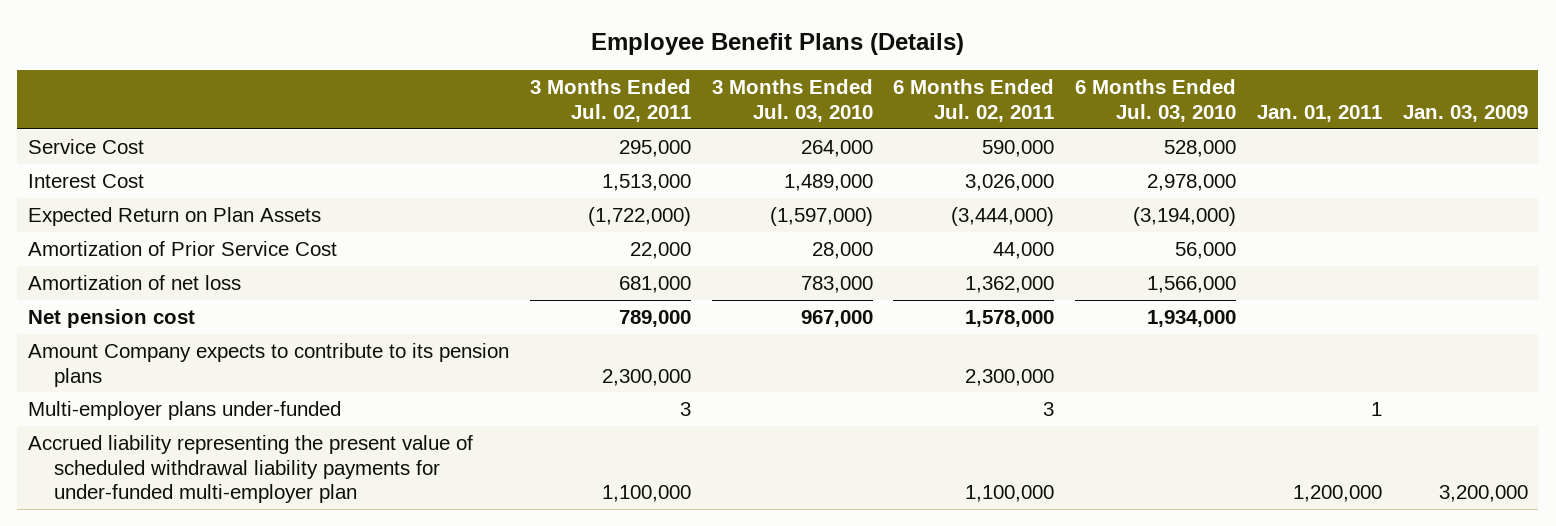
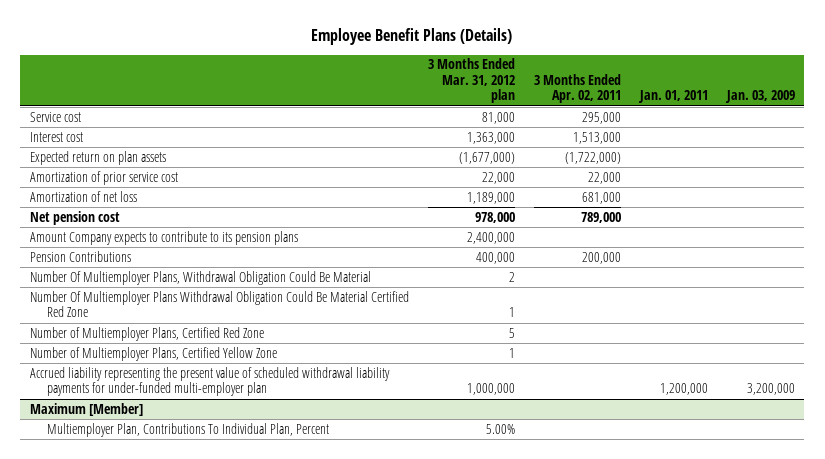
- | 3 Months Ended Jul. 02, 2011 | 3 Months Ended Jul. 03, 2010 | 6 Months Ended Jul. 02, 2011 | 6 Months Ended Jul. 03, 2010 | Jan. 01, 2011 | Jan. 03, 2009
+ | 3 Months Ended Mar. 31, 2012 plan | 3 Months Ended Apr. 02, 2011 | Jan. 01, 2011 | Jan. 03, 2009
- Service Cost | 295,000 | 264,000 | 590,000 | 528,000 | |
- Interest Cost | 1,513,000 | 1,489,000 | 3,026,000 | 2,978,000 | |
- Expected Return on Plan Assets | (1,722,000) | (1,597,000) | (3,444,000) | (3,194,000) | |
- Amortization of Prior Service Cost | 22,000 | 28,000 | 44,000 | 56,000 | |
+ Service cost | 81,000 | 295,000 | |
+ Interest cost | 1,363,000 | 1,513,000 | |
+ Expected return on plan assets | (1,677,000) | (1,722,000) | |
+ Amortization of prior service cost | 22,000 | 22,000 | |
- Multi-employer plans under-funded | 3 | | 3 | | 1 |
+ Pension Contributions | 400,000 | 200,000 | |
+ Number Of Multiemployer Plans, Withdrawal Obligation Could Be Material | 2 | | |
+ Number Of Multiemployer Plans Withdrawal Obligation Could Be Material Certified Red Zone | 1 | | |
+ Number of Multiemployer Plans, Certified Red Zone | 5 | | |
+ Number of Multiemployer Plans, Certified Yellow Zone | 1 | | |
+ Maximum [Member]
+ Multiemployer Plan, Contributions To Individual Plan, Percent | 5.00% | | |

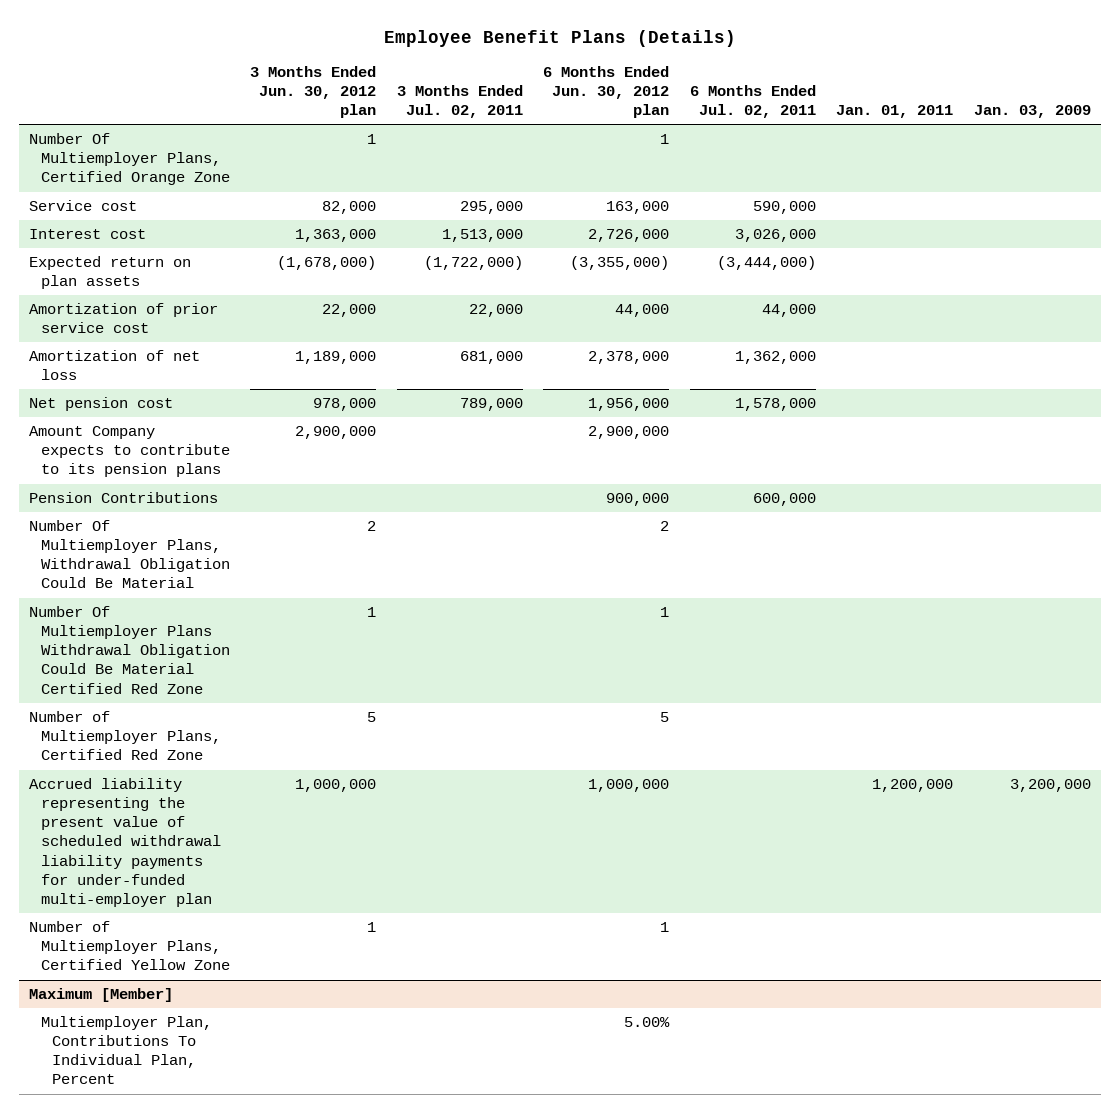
- | 3 Months Ended Mar. 31, 2012 plan | 3 Months Ended Apr. 02, 2011 | Jan. 01, 2011 | Jan. 03, 2009
+ | 3 Months Ended Jun. 30, 2012 plan | 3 Months Ended Jul. 02, 2011 | 6 Months Ended Jun. 30, 2012 plan | 6 Months Ended Jul. 02, 2011 | Jan. 01, 2011 | Jan. 03, 2009
+ Number Of Multiemployer Plans, Certified Orange Zone | 1 | | 1 | | |
moved down: Number of Multiemployer Plans, Certified Yellow Zone | 1 | | 1 | | |

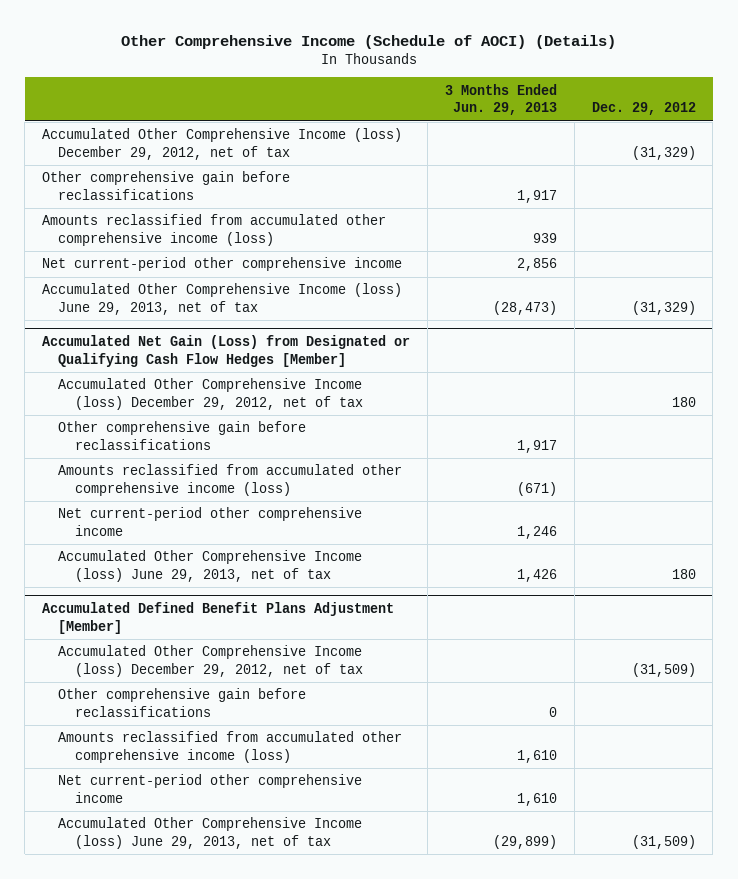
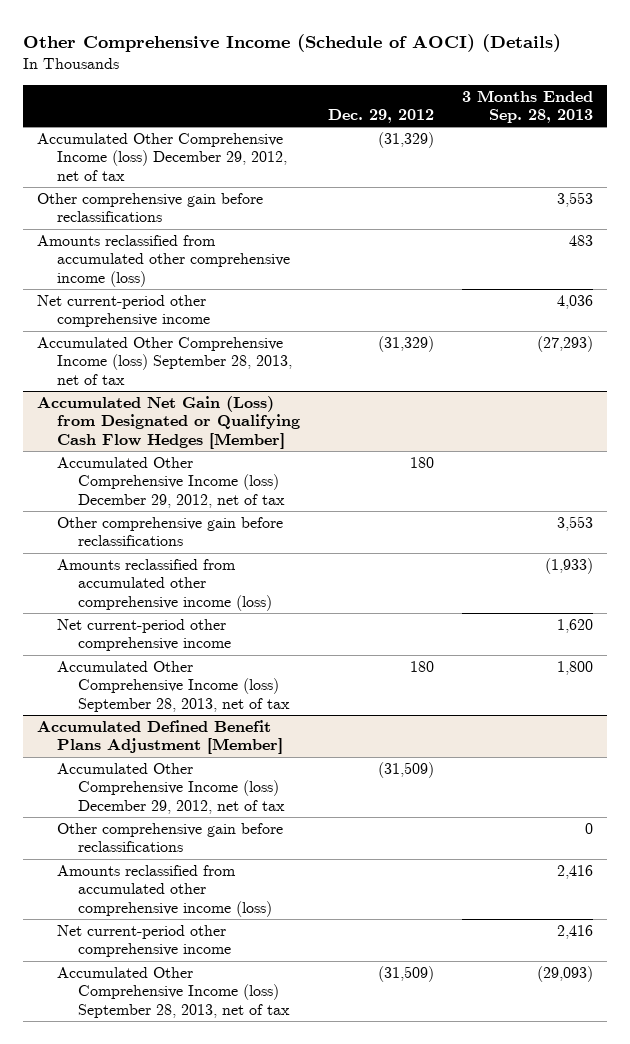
- | 3 Months Ended Jun. 29, 2013 | Dec. 29, 2012
+ | Dec. 29, 2012 | 3 Months Ended Sep. 28, 2013
- Accumulated Other Comprehensive Income (loss) June 29, 2013, net of tax | (28,473) | (31,329)
+ Accumulated Other Comprehensive Income (loss) September 28, 2013, net of tax | (31,329) | (27,293)
@ Accumulated Net Gain (Loss) from Designated or Qualifying Cash Flow Hedges [Member]
- Accumulated Other Comprehensive Income (loss) June 29, 2013, net of tax | 1,426 | 180
+ Accumulated Other Comprehensive Income (loss) September 28, 2013, net of tax | 180 | 1,800
@ Accumulated Defined Benefit Plans Adjustment [Member]
- Accumulated Other Comprehensive Income (loss) June 29, 2013, net of tax | (29,899) | (31,509)
+ Accumulated Other Comprehensive Income (loss) September 28, 2013, net of tax | (31,509) | (29,093)

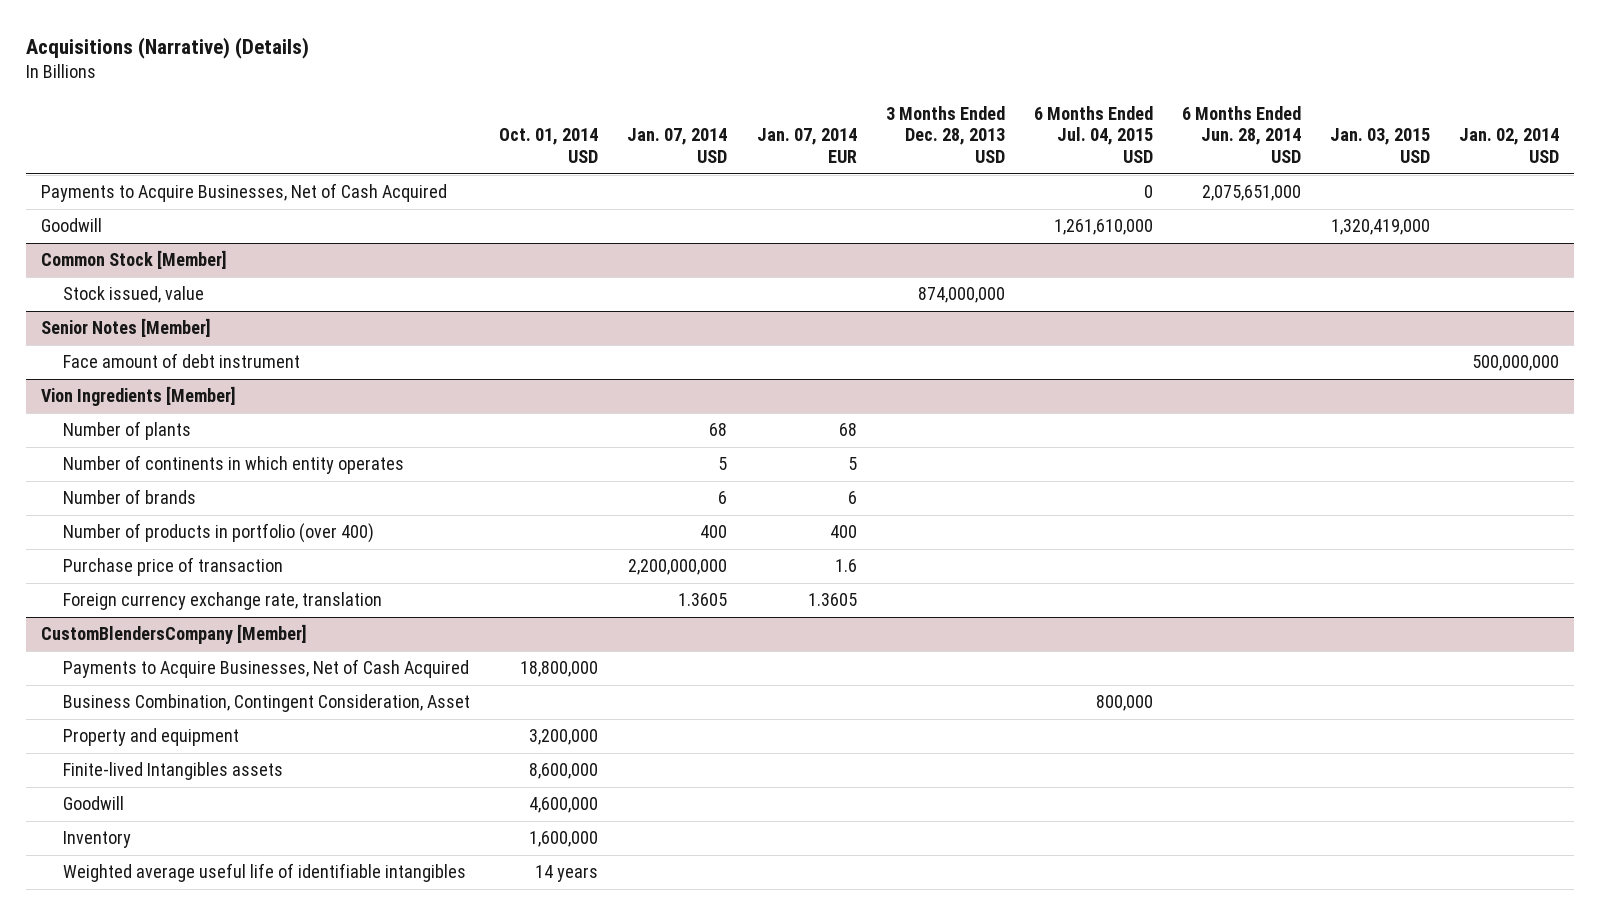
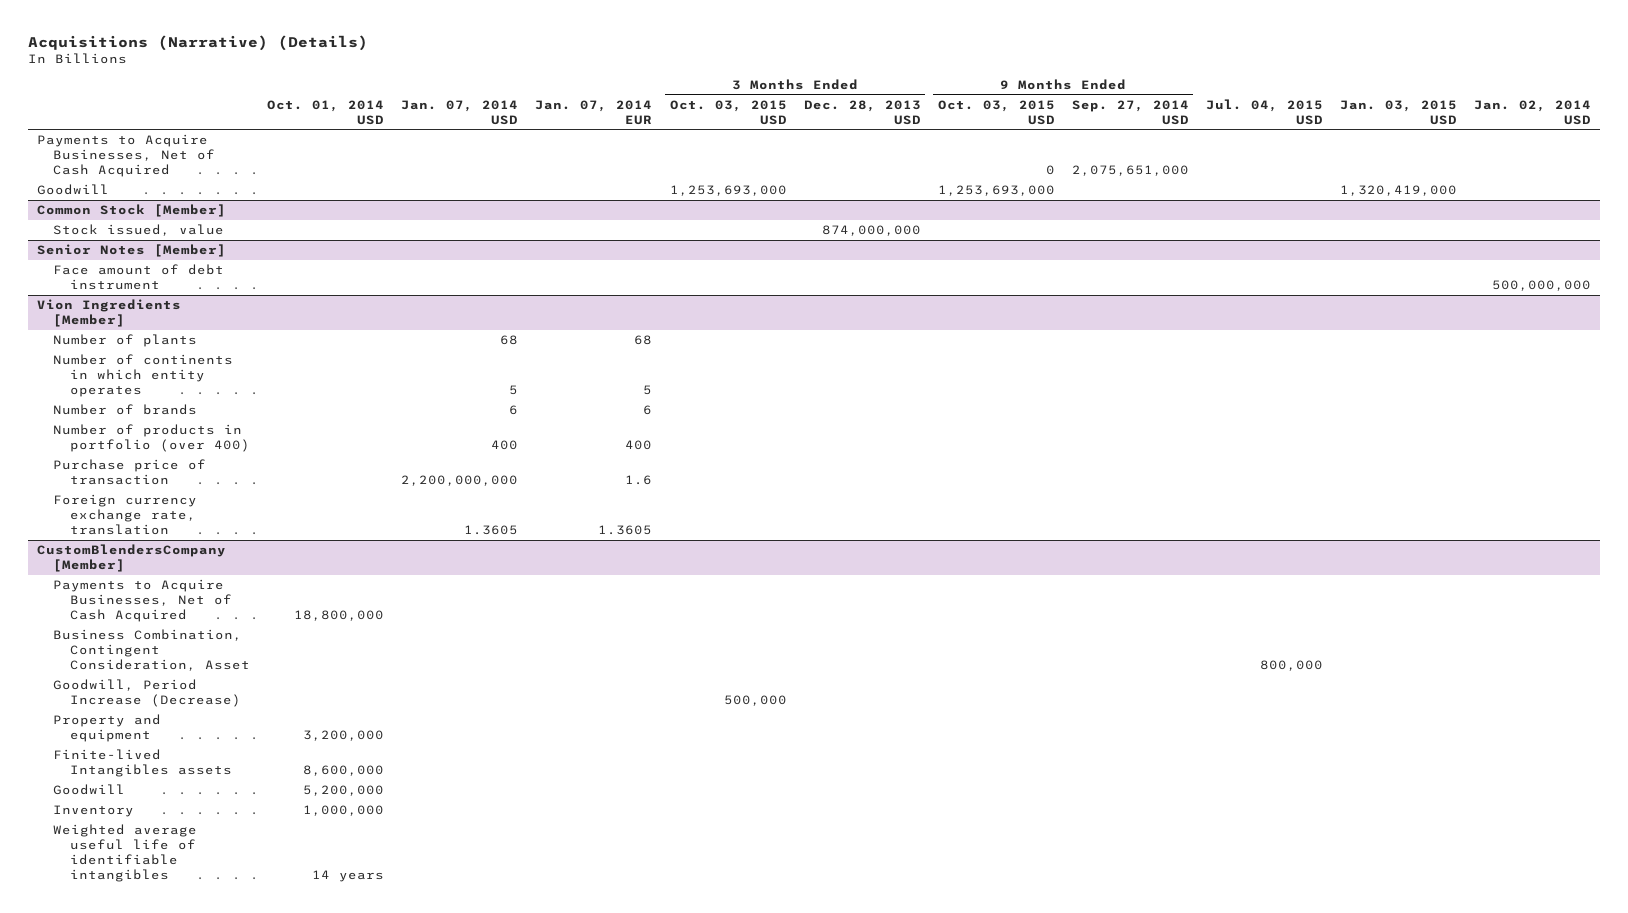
- | Oct. 01, 2014 USD | Jan. 07, 2014 USD | Jan. 07, 2014 EUR | 3 Months Ended Dec. 28, 2013 USD | 6 Months Ended Jul. 04, 2015 USD | 6 Months Ended Jun. 28, 2014 USD | Jan. 03, 2015 USD | Jan. 02, 2014 USD
+ | Oct. 01, 2014 USD | Jan. 07, 2014 USD | Jan. 07, 2014 EUR | 3 Months Ended Oct. 03, 2015 USD | 3 Months Ended Dec. 28, 2013 USD | 9 Months Ended Oct. 03, 2015 USD | 9 Months Ended Sep. 27, 2014 USD | Jul. 04, 2015 USD | Jan. 03, 2015 USD | Jan. 02, 2014 USD
@ CustomBlendersCompany [Member]
+ Goodwill, Period Increase (Decrease) | | | | 500,000 | | | | | |
- Goodwill | 4,600,000 | | | | | | |
- Inventory | 1,600,000 | | | | | | |
+ Goodwill | 5,200,000 | | | | | | | | |
+ Inventory | 1,000,000 | | | | | | | | |

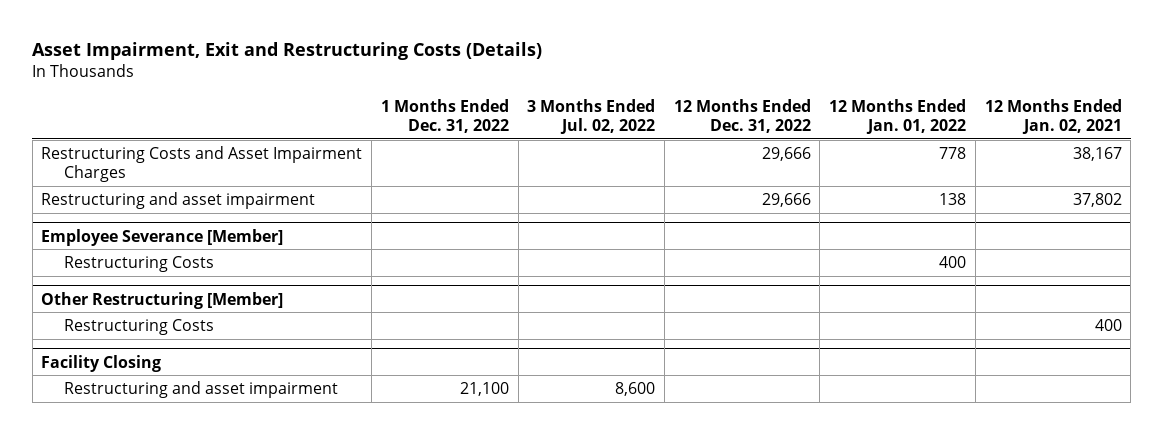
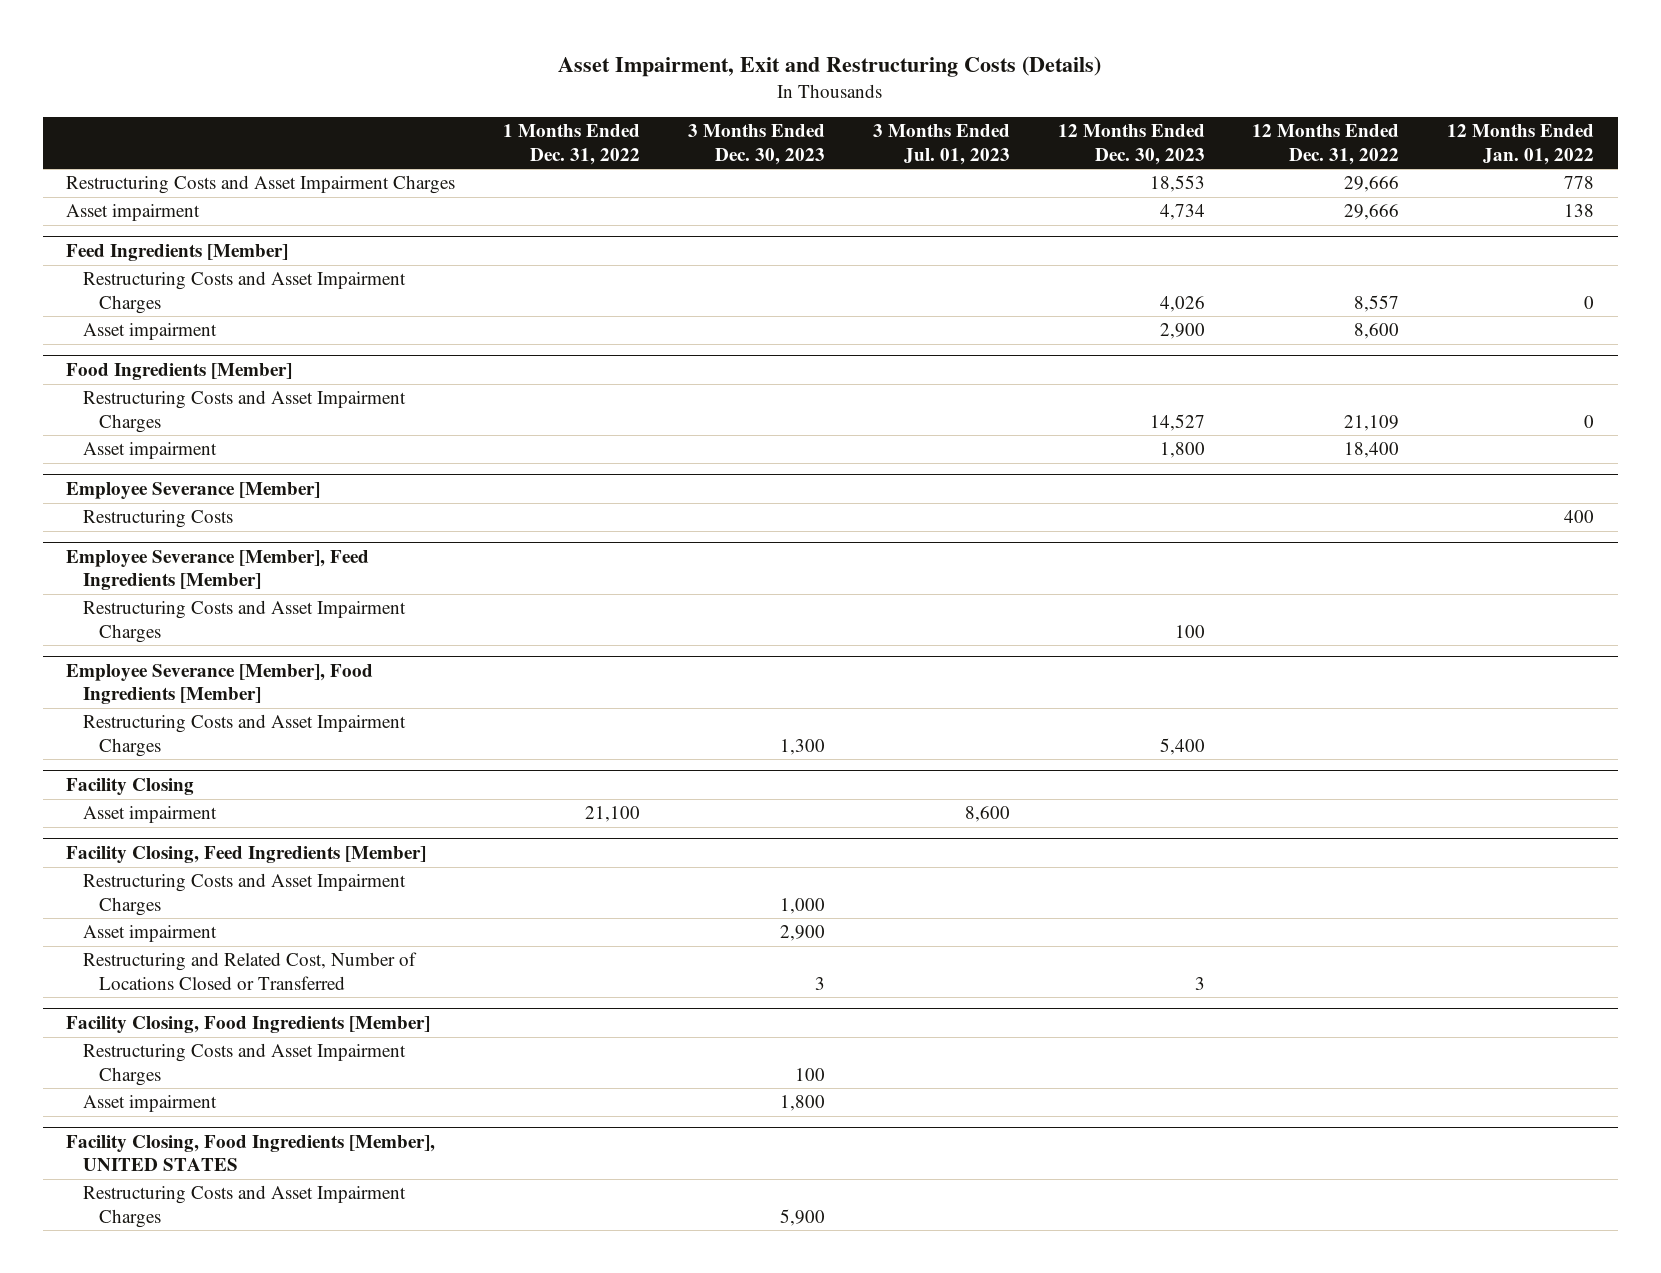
- | 1 Months Ended Dec. 31, 2022 | 3 Months Ended Jul. 02, 2022 | 12 Months Ended Dec. 31, 2022 | 12 Months Ended Jan. 01, 2022 | 12 Months Ended Jan. 02, 2021
+ | 1 Months Ended Dec. 31, 2022 | 3 Months Ended Dec. 30, 2023 | 3 Months Ended Jul. 01, 2023 | 12 Months Ended Dec. 30, 2023 | 12 Months Ended Dec. 31, 2022 | 12 Months Ended Jan. 01, 2022
- Restructuring and asset impairment | | | 29,666 | 138 | 37,802
+ Asset impairment | | | | 4,734 | 29,666 | 138
+ Feed Ingredients [Member]
+ Restructuring Costs and Asset Impairment Charges | | | | 4,026 | 8,557 | 0
+ Asset impairment | | | | 2,900 | 8,600 |
+ Food Ingredients [Member]
+ Restructuring Costs and Asset Impairment Charges | | | | 14,527 | 21,109 | 0
+ Asset impairment | | | | 1,800 | 18,400 |
- Other Restructuring [Member]
- Restructuring Costs | | | | | 400
+ Employee Severance [Member], Feed Ingredients [Member]
+ Restructuring Costs and Asset Impairment Charges | | | | 100 | |
+ Employee Severance [Member], Food Ingredients [Member]
+ Restructuring Costs and Asset Impairment Charges | | 1,300 | | 5,400 | |
@ Facility Closing
- Restructuring and asset impairment | 21,100 | 8,600 | | |
+ Asset impairment | 21,100 | | 8,600 | | |
+ Facility Closing, Feed Ingredients [Member]
+ Restructuring Costs and Asset Impairment Charges | | 1,000 | | | |
+ Asset impairment | | 2,900 | | | |
+ Restructuring and Related Cost, Number of Locations Closed or Transferred | | 3 | | 3 | |
+ Facility Closing, Food Ingredients [Member]
+ Restructuring Costs and Asset Impairment Charges | | 100 | | | |
+ Asset impairment | | 1,800 | | | |
+ Facility Closing, Food Ingredients [Member], UNITED STATES
+ Restructuring Costs and Asset Impairment Charges | | 5,900 | | | |

